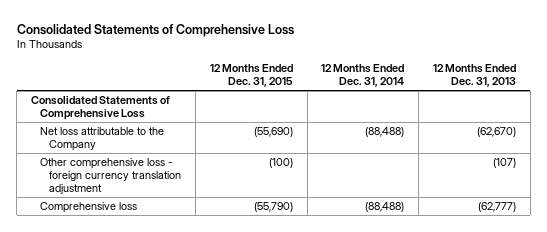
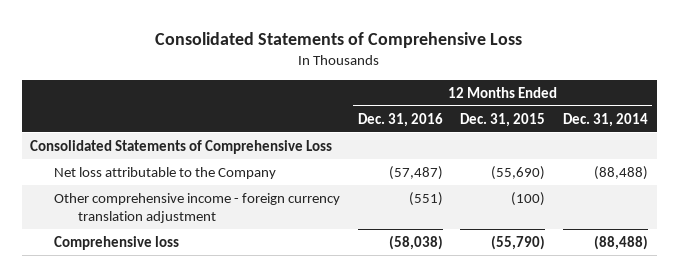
- | 12 Months Ended Dec. 31, 2015 | 12 Months Ended Dec. 31, 2014 | 12 Months Ended Dec. 31, 2013
+ | 12 Months Ended Dec. 31, 2016 | 12 Months Ended Dec. 31, 2015 | 12 Months Ended Dec. 31, 2014
- Other comprehensive loss - foreign currency translation adjustment | (100) | | (107)
+ Other comprehensive income - foreign currency translation adjustment | (551) | (100) |

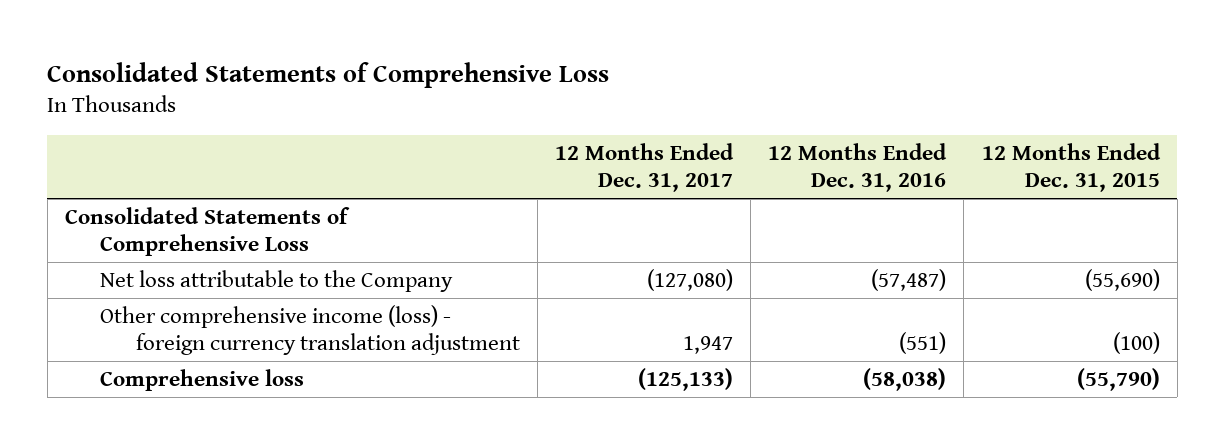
- | 12 Months Ended Dec. 31, 2016 | 12 Months Ended Dec. 31, 2015 | 12 Months Ended Dec. 31, 2014
+ | 12 Months Ended Dec. 31, 2017 | 12 Months Ended Dec. 31, 2016 | 12 Months Ended Dec. 31, 2015
- Other comprehensive income - foreign currency translation adjustment | (551) | (100) |
+ Other comprehensive income (loss) - foreign currency translation adjustment | 1,947 | (551) | (100)

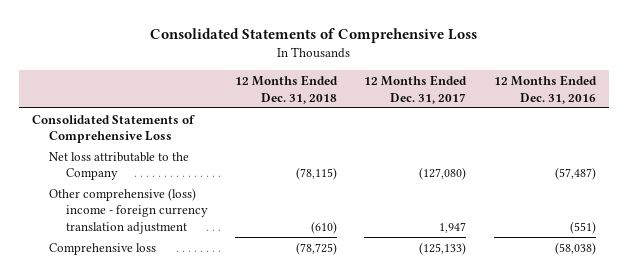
- | 12 Months Ended Dec. 31, 2017 | 12 Months Ended Dec. 31, 2016 | 12 Months Ended Dec. 31, 2015
+ | 12 Months Ended Dec. 31, 2018 | 12 Months Ended Dec. 31, 2017 | 12 Months Ended Dec. 31, 2016
- Other comprehensive income (loss) - foreign currency translation adjustment | 1,947 | (551) | (100)
+ Other comprehensive (loss) income - foreign currency translation adjustment | (610) | 1,947 | (551)

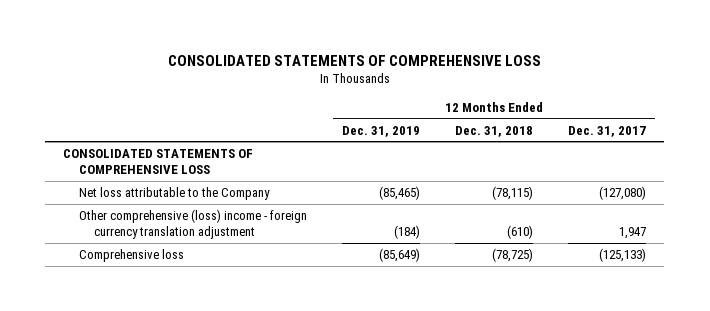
- Consolidated Statements of Comprehensive Loss
+ CONSOLIDATED STATEMENTS OF COMPREHENSIVE LOSS
- | 12 Months Ended Dec. 31, 2018 | 12 Months Ended Dec. 31, 2017 | 12 Months Ended Dec. 31, 2016
+ | 12 Months Ended Dec. 31, 2019 | 12 Months Ended Dec. 31, 2018 | 12 Months Ended Dec. 31, 2017
- Consolidated Statements of Comprehensive Loss
+ CONSOLIDATED STATEMENTS OF COMPREHENSIVE LOSS

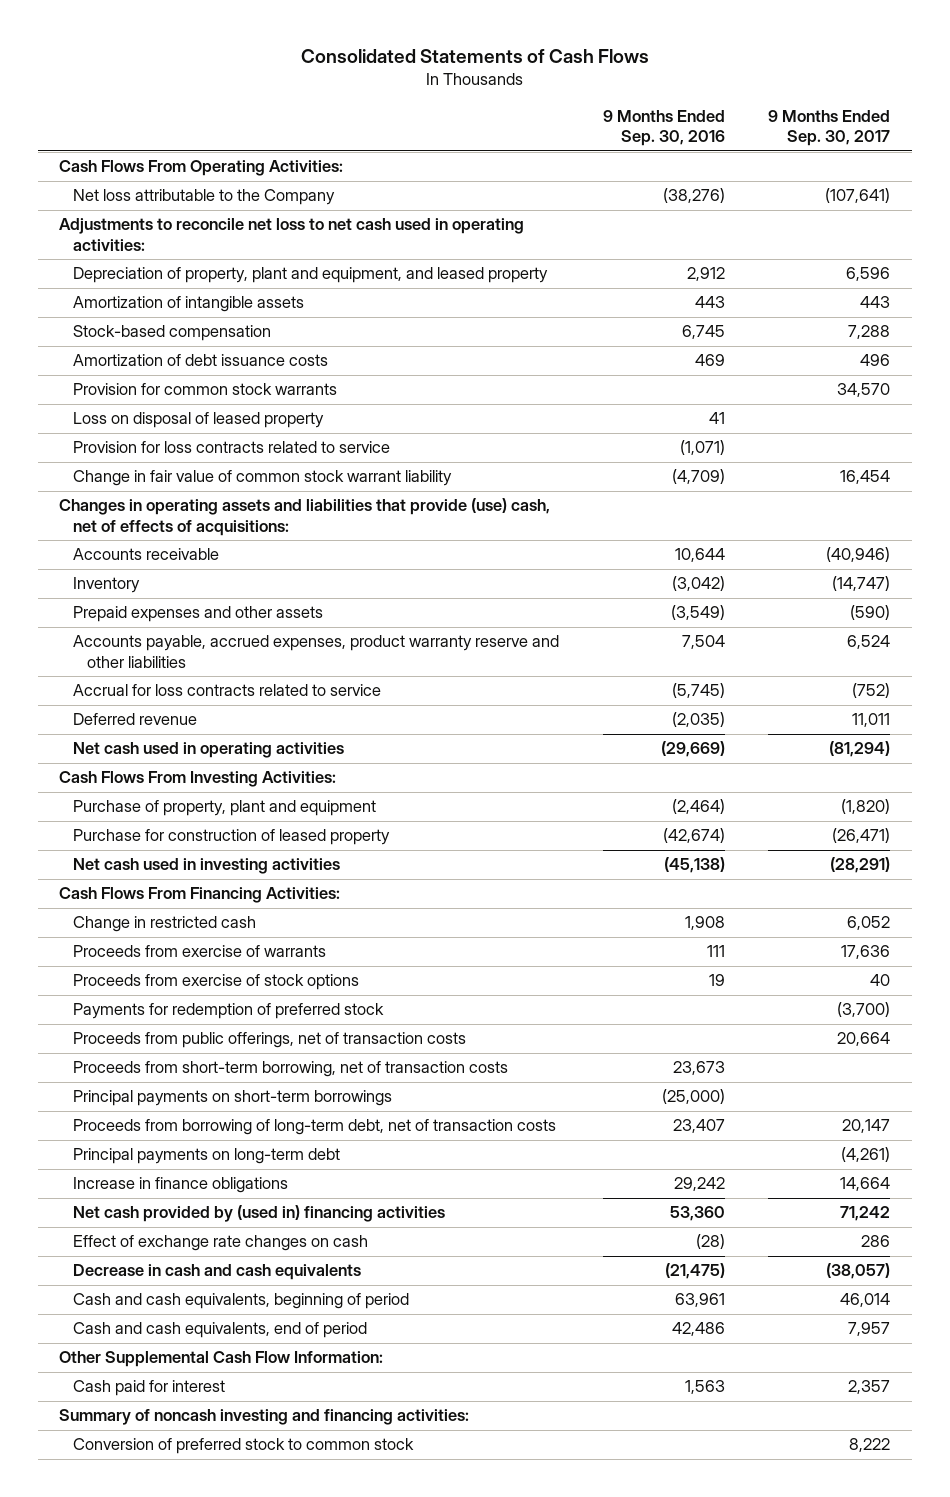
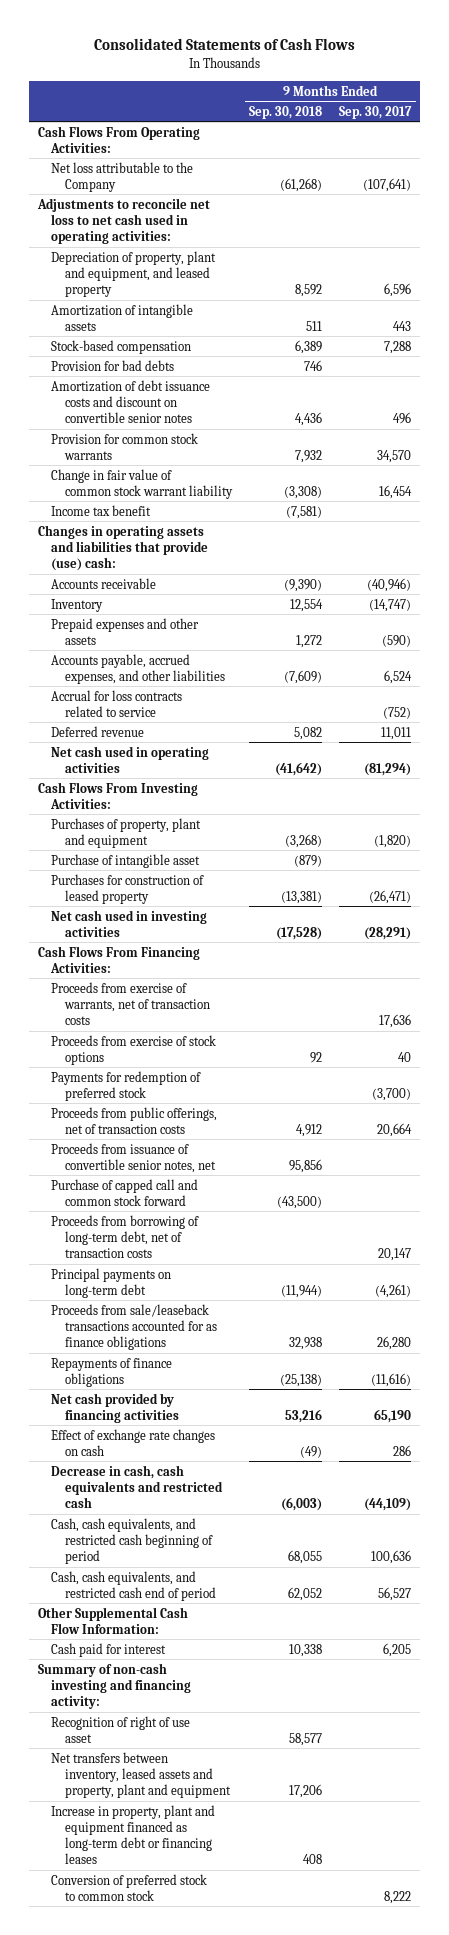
- | 9 Months Ended Sep. 30, 2016 | 9 Months Ended Sep. 30, 2017
+ | 9 Months Ended Sep. 30, 2018 | 9 Months Ended Sep. 30, 2017
- Amortization of debt issuance costs | 469 | 496
+ Provision for bad debts | 746 |
+ Amortization of debt issuance costs and discount on convertible senior notes | 4,436 | 496
- Loss on disposal of leased property | 41 |
- Provision for loss contracts related to service | (1,071) |
- Changes in operating assets and liabilities that provide (use) cash, net of effects of acquisitions:
+ Income tax benefit | (7,581) |
+ Changes in operating assets and liabilities that provide (use) cash:
- Accounts payable, accrued expenses, product warranty reserve and other liabilities | 7,504 | 6,524
+ Accounts payable, accrued expenses, and other liabilities | (7,609) | 6,524
- Purchase of property, plant and equipment | (2,464) | (1,820)
- Purchase for construction of leased property | (42,674) | (26,471)
+ Purchases of property, plant and equipment | (3,268) | (1,820)
+ Purchase of intangible asset | (879) |
+ Purchases for construction of leased property | (13,381) | (26,471)
- Change in restricted cash | 1,908 | 6,052
- Proceeds from exercise of warrants | 111 | 17,636
+ Proceeds from exercise of warrants, net of transaction costs | | 17,636
- Proceeds from short-term borrowing, net of transaction costs | 23,673 |
- Principal payments on short-term borrowings | (25,000) |
+ Proceeds from issuance of convertible senior notes, net | 95,856 |
+ Purchase of capped call and common stock forward | (43,500) |
- Increase in finance obligations | 29,242 | 14,664
- Net cash provided by (used in) financing activities | 53,360 | 71,242
+ Proceeds from sale/leaseback transactions accounted for as finance obligations | 32,938 | 26,280
+ Repayments of finance obligations | (25,138) | (11,616)
+ Net cash provided by financing activities | 53,216 | 65,190
- Decrease in cash and cash equivalents | (21,475) | (38,057)
- Cash and cash equivalents, beginning of period | 63,961 | 46,014
- Cash and cash equivalents, end of period | 42,486 | 7,957
+ Decrease in cash, cash equivalents and restricted cash | (6,003) | (44,109)
+ Cash, cash equivalents, and restricted cash beginning of period | 68,055 | 100,636
+ Cash, cash equivalents, and restricted cash end of period | 62,052 | 56,527
- Cash paid for interest | 1,563 | 2,357
- Summary of noncash investing and financing activities:
+ Cash paid for interest | 10,338 | 6,205
+ Summary of non-cash investing and financing activity:
+ Recognition of right of use asset | 58,577 |
+ Net transfers between inventory, leased assets and property, plant and equipment | 17,206 |
+ Increase in property, plant and equipment financed as long-term debt or financing leases | 408 |

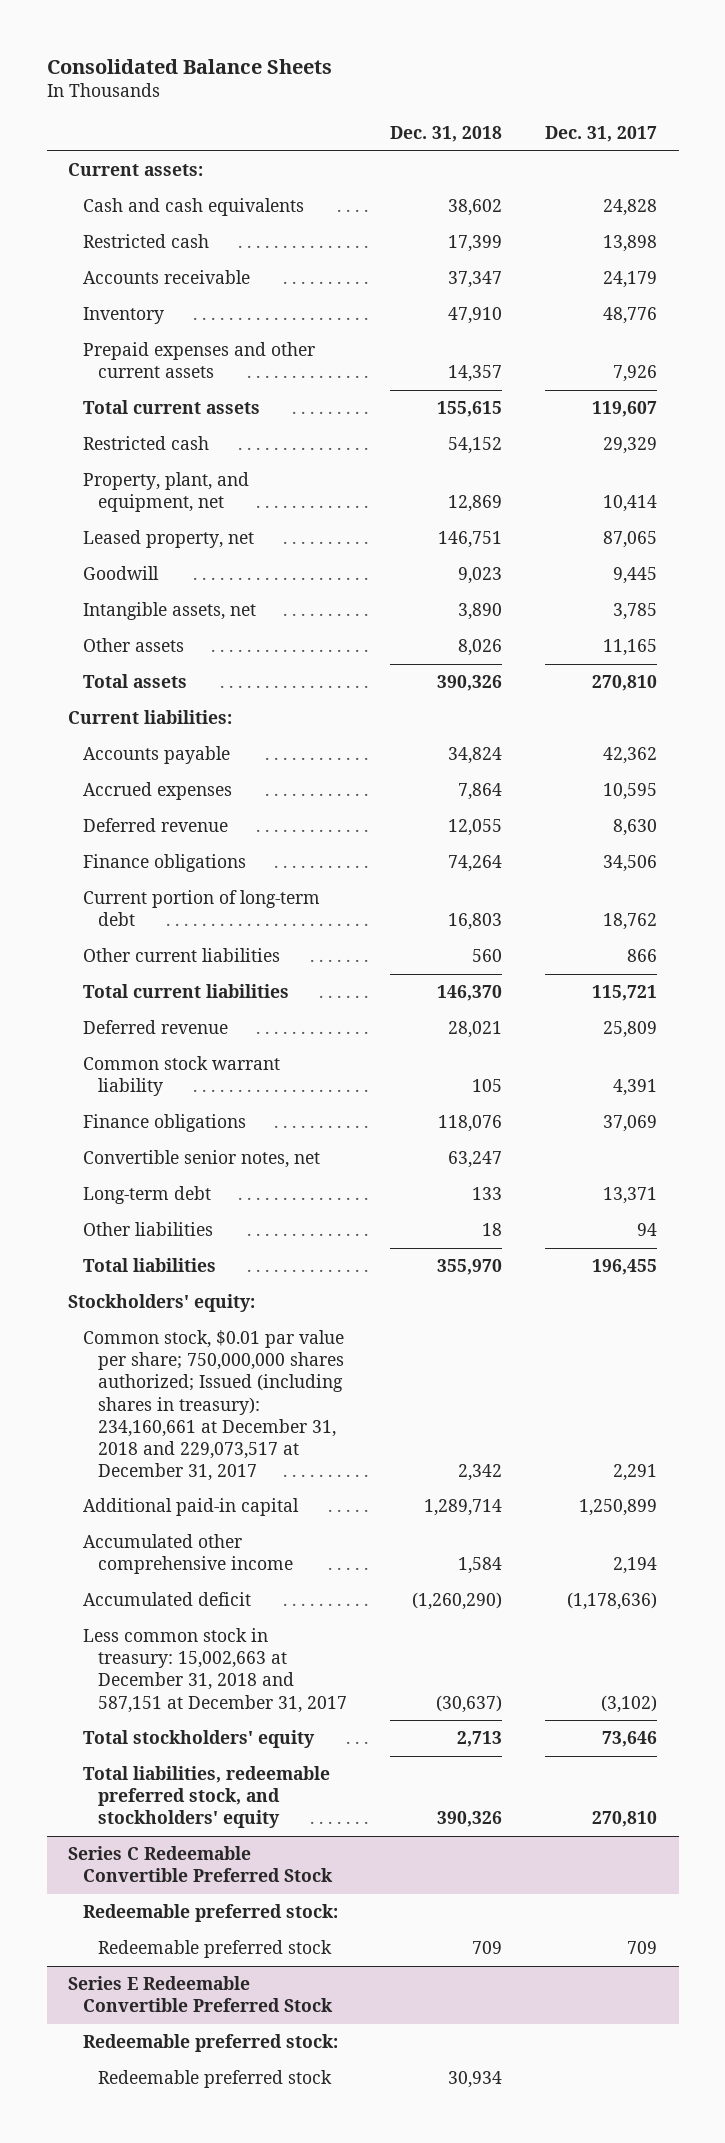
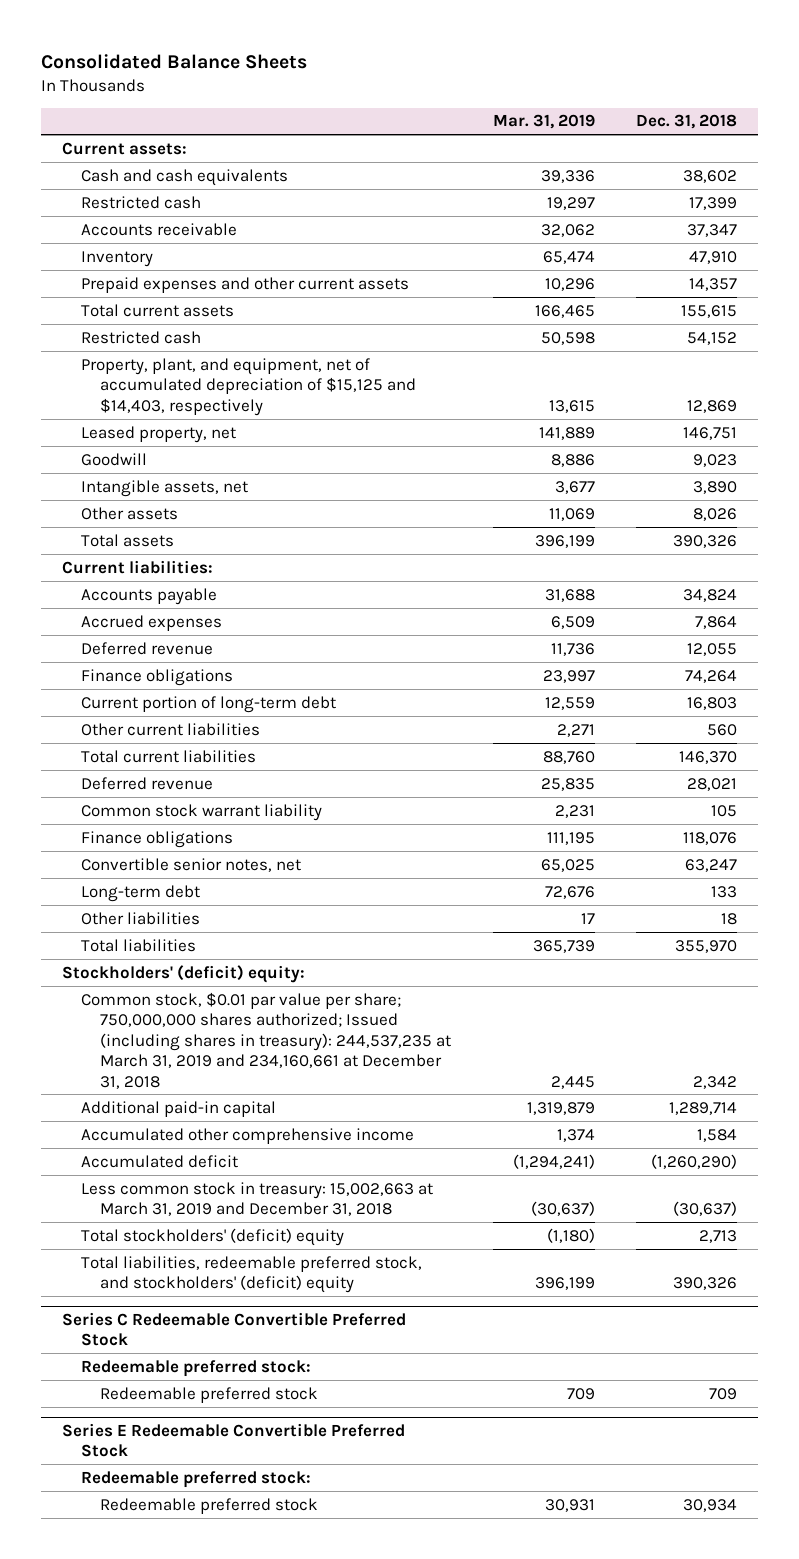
- | Dec. 31, 2018 | Dec. 31, 2017
+ | Mar. 31, 2019 | Dec. 31, 2018
- Property, plant, and equipment, net | 12,869 | 10,414
+ Property, plant, and equipment, net of accumulated depreciation of $15,125 and $14,403, respectively | 13,615 | 12,869
- Stockholders' equity:
- Common stock, $0.01 par value per share; 750,000,000 shares authorized; Issued (including shares in treasury): 234,160,661 at December 31, 2018 and 229,073,517 at December 31, 2017 | 2,342 | 2,291
+ Stockholders' (deficit) equity:
+ Common stock, $0.01 par value per share; 750,000,000 shares authorized; Issued (including shares in treasury): 244,537,235 at March 31, 2019 and 234,160,661 at December 31, 2018 | 2,445 | 2,342
- Less common stock in treasury: 15,002,663 at December 31, 2018 and 587,151 at December 31, 2017 | (30,637) | (3,102)
- Total stockholders' equity | 2,713 | 73,646
- Total liabilities, redeemable preferred stock, and stockholders' equity | 390,326 | 270,810
+ Less common stock in treasury: 15,002,663 at March 31, 2019 and December 31, 2018 | (30,637) | (30,637)
+ Total stockholders' (deficit) equity | (1,180) | 2,713
+ Total liabilities, redeemable preferred stock, and stockholders' (deficit) equity | 396,199 | 390,326

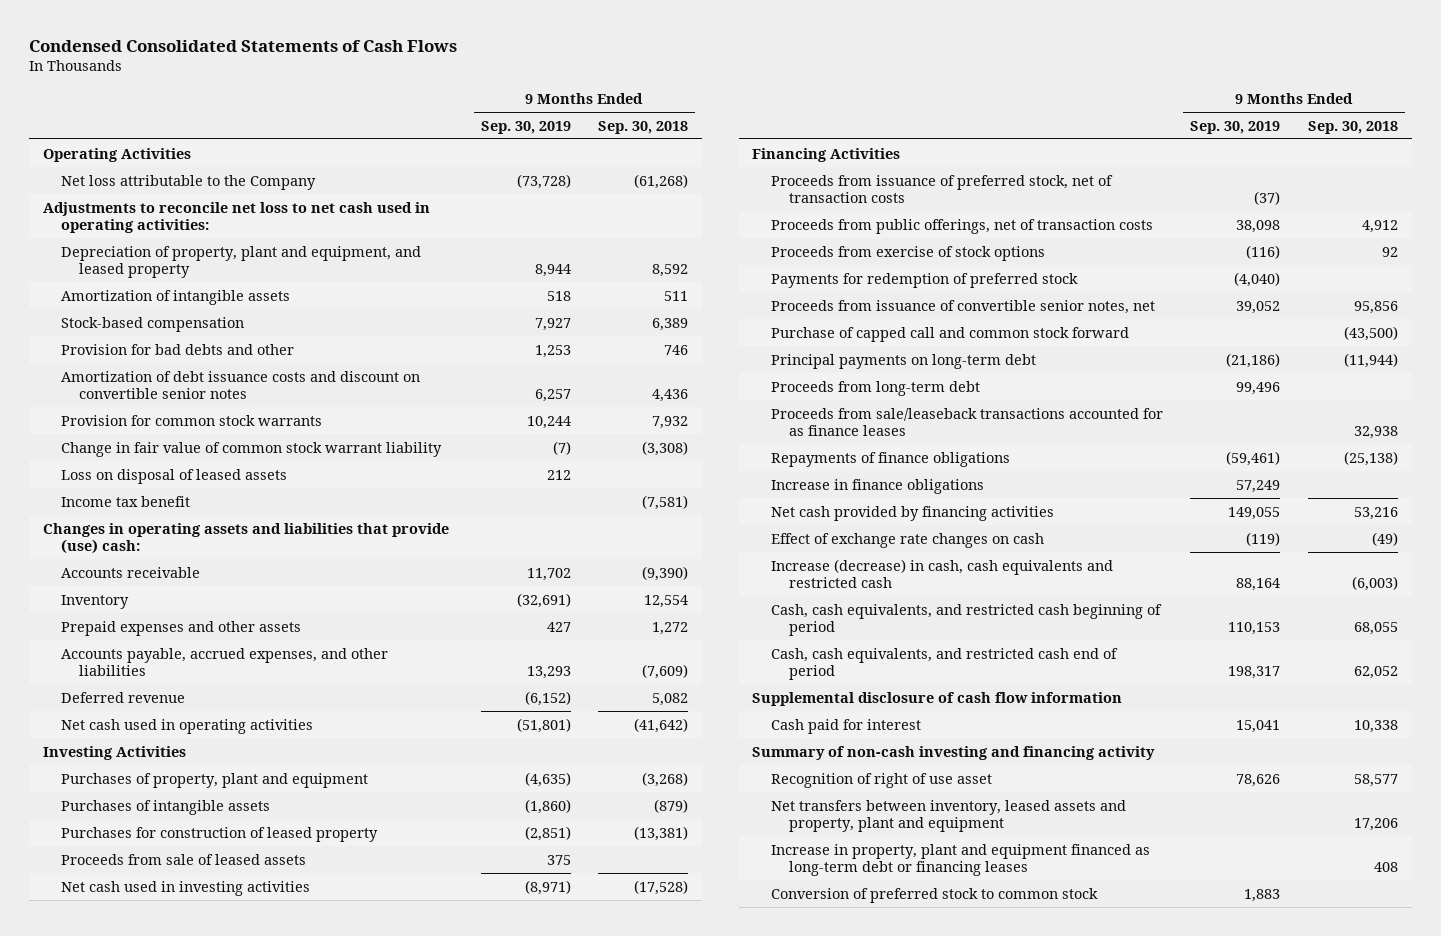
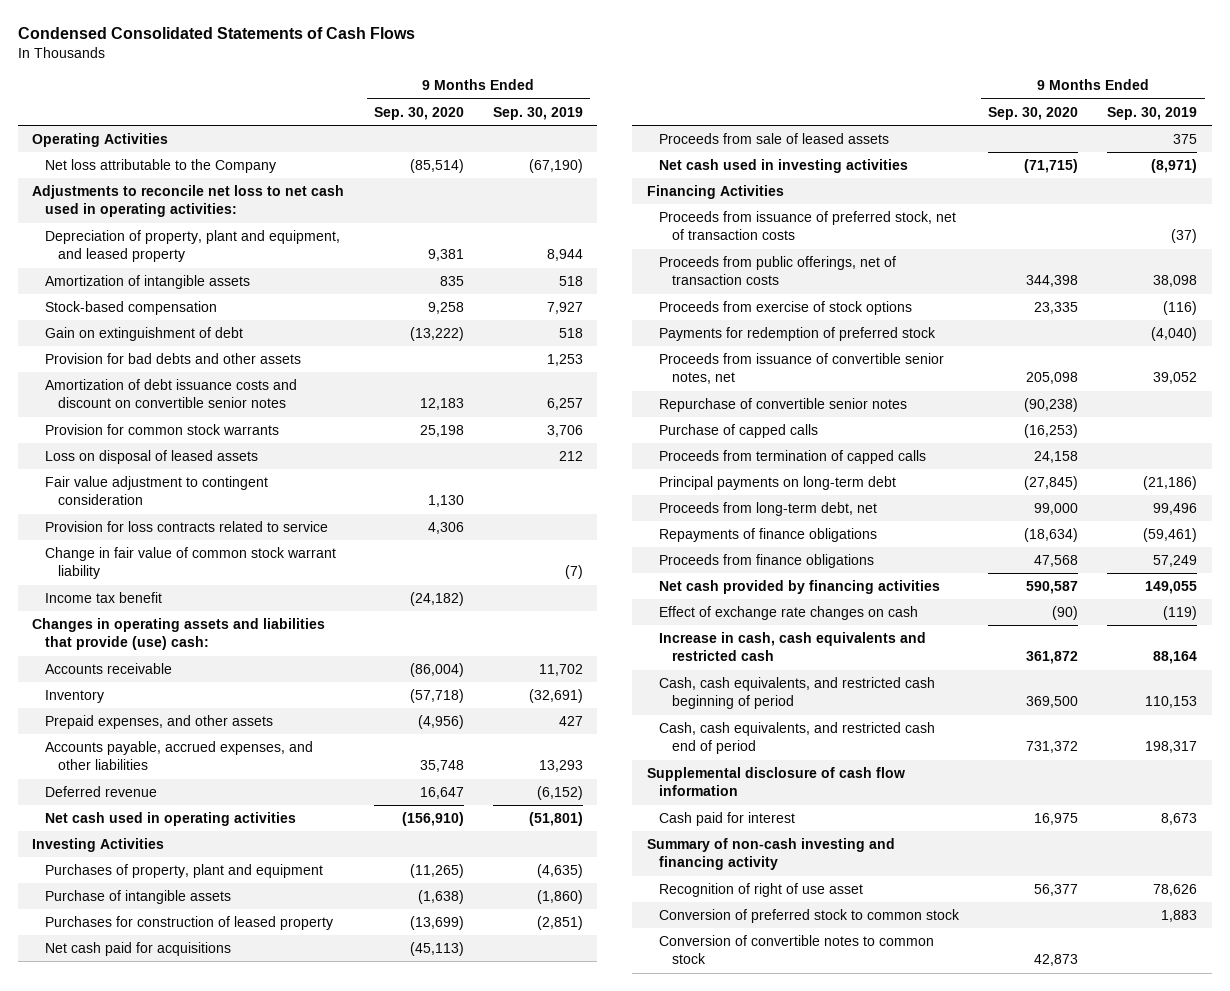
- | 9 Months Ended Sep. 30, 2019 | 9 Months Ended Sep. 30, 2018
+ | 9 Months Ended Sep. 30, 2020 | 9 Months Ended Sep. 30, 2019
- Net loss attributable to the Company | (73,728) | (61,268)
+ Net loss attributable to the Company | (85,514) | (67,190)
- Provision for bad debts and other | 1,253 | 746
+ Gain on extinguishment of debt | (13,222) | 518
+ Provision for bad debts and other assets | | 1,253
- Provision for common stock warrants | 10,244 | 7,932
+ Provision for common stock warrants | 25,198 | 3,706
+ Fair value adjustment to contingent consideration | 1,130 |
+ Provision for loss contracts related to service | 4,306 |
moved down: Change in fair value of common stock warrant liability | | (7)
- Prepaid expenses and other assets | 427 | 1,272
+ Prepaid expenses, and other assets | (4,956) | 427
- Purchases of intangible assets | (1,860) | (879)
+ Purchase of intangible assets | (1,638) | (1,860)
+ Net cash paid for acquisitions | (45,113) |
- Purchase of capped call and common stock forward | | (43,500)
+ Repurchase of convertible senior notes | (90,238) |
+ Purchase of capped calls | (16,253) |
+ Proceeds from termination of capped calls | 24,158 |
- Proceeds from long-term debt | 99,496 |
- Proceeds from sale/leaseback transactions accounted for as finance leases | | 32,938
+ Proceeds from long-term debt, net | 99,000 | 99,496
- Increase in finance obligations | 57,249 |
+ Proceeds from finance obligations | 47,568 | 57,249
- Increase (decrease) in cash, cash equivalents and restricted cash | 88,164 | (6,003)
+ Increase in cash, cash equivalents and restricted cash | 361,872 | 88,164
- Cash paid for interest | 15,041 | 10,338
+ Cash paid for interest | 16,975 | 8,673
- Net transfers between inventory, leased assets and property, plant and equipment | | 17,206
- Increase in property, plant and equipment financed as long-term debt or financing leases | | 408
+ Conversion of convertible notes to common stock | 42,873 |

